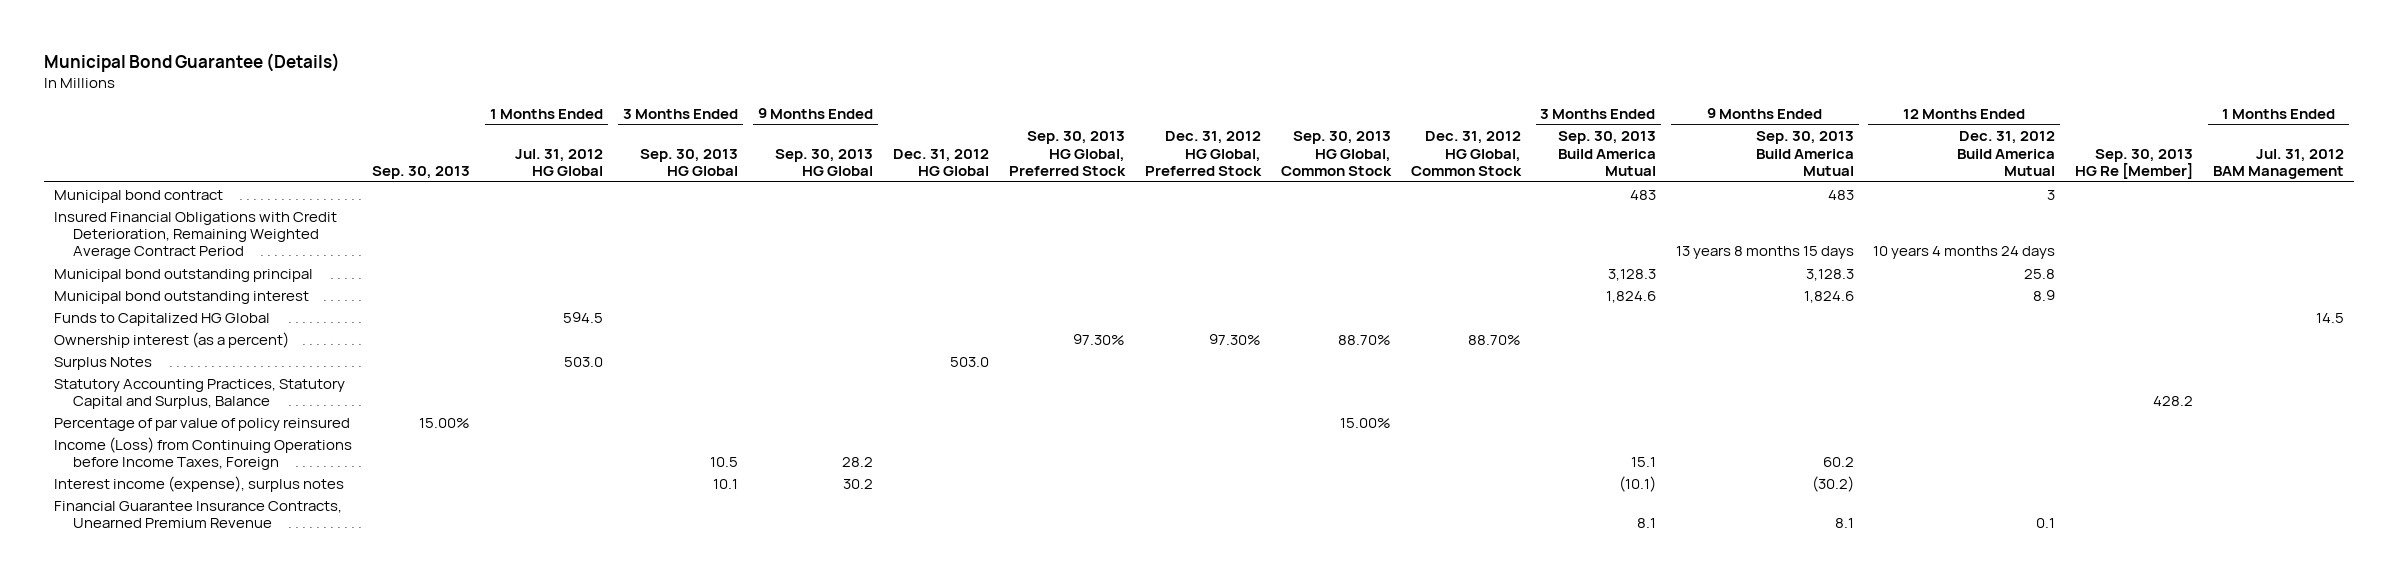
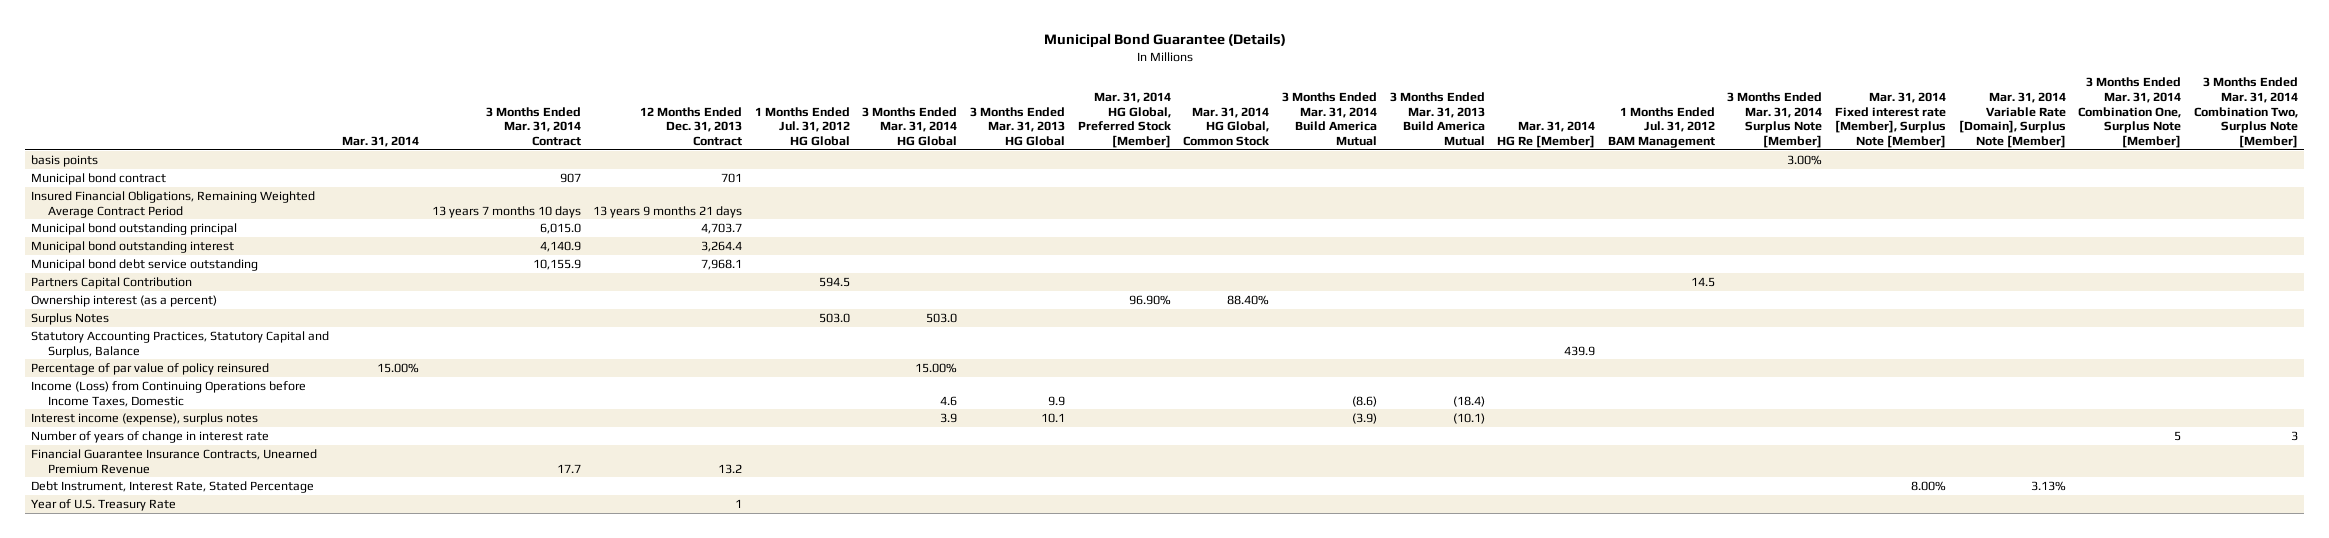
- | Sep. 30, 2013 | 1 Months Ended Jul. 31, 2012 HG Global | 3 Months Ended Sep. 30, 2013 HG Global | 9 Months Ended Sep. 30, 2013 HG Global | Dec. 31, 2012 HG Global | Sep. 30, 2013 HG Global, Preferred Stock | Dec. 31, 2012 HG Global, Preferred Stock | Sep. 30, 2013 HG Global, Common Stock | Dec. 31, 2012 HG Global, Common Stock | 3 Months Ended Sep. 30, 2013 Build America Mutual | 9 Months Ended Sep. 30, 2013 Build America Mutual | 12 Months Ended Dec. 31, 2012 Build America Mutual | Sep. 30, 2013 HG Re [Member] | 1 Months Ended Jul. 31, 2012 BAM Management
+ | Mar. 31, 2014 | 3 Months Ended Mar. 31, 2014 Contract | 12 Months Ended Dec. 31, 2013 Contract | 1 Months Ended Jul. 31, 2012 HG Global | 3 Months Ended Mar. 31, 2014 HG Global | 3 Months Ended Mar. 31, 2013 HG Global | Mar. 31, 2014 HG Global, Preferred Stock [Member] | Mar. 31, 2014 HG Global, Common Stock | 3 Months Ended Mar. 31, 2014 Build America Mutual | 3 Months Ended Mar. 31, 2013 Build America Mutual | Mar. 31, 2014 HG Re [Member] | 1 Months Ended Jul. 31, 2012 BAM Management | 3 Months Ended Mar. 31, 2014 Surplus Note [Member] | Mar. 31, 2014 Fixed interest rate [Member], Surplus Note [Member] | Mar. 31, 2014 Variable Rate [Domain], Surplus Note [Member] | 3 Months Ended Mar. 31, 2014 Combination One, Surplus Note [Member] | 3 Months Ended Mar. 31, 2014 Combination Two, Surplus Note [Member]
+ basis points | | | | | | | | | | | | | 3.00% | | | |
- Insured Financial Obligations with Credit Deterioration, Remaining Weighted Average Contract Period | | | | | | | | | | | 13 years 8 months 15 days | 10 years 4 months 24 days | |
+ Insured Financial Obligations, Remaining Weighted Average Contract Period | | 13 years 7 months 10 days | 13 years 9 months 21 days | | | | | | | | | | | | | |
- Funds to Capitalized HG Global | | 594.5 | | | | | | | | | | | | 14.5
+ Municipal bond debt service outstanding | | 10,155.9 | 7,968.1 | | | | | | | | | | | | | |
+ Partners Capital Contribution | | | | 594.5 | | | | | | | | 14.5 | | | | |
- Income (Loss) from Continuing Operations before Income Taxes, Foreign | | | 10.5 | 28.2 | | | | | | 15.1 | 60.2 | | |
+ Income (Loss) from Continuing Operations before Income Taxes, Domestic | | | | | 4.6 | 9.9 | | | (8.6) | (18.4) | | | | | | |
+ Number of years of change in interest rate | | | | | | | | | | | | | | | | 5 | 3
+ Debt Instrument, Interest Rate, Stated Percentage | | | | | | | | | | | | | | 8.00% | 3.13% | |
+ Year of U.S. Treasury Rate | | | 1 | | | | | | | | | | | | | |

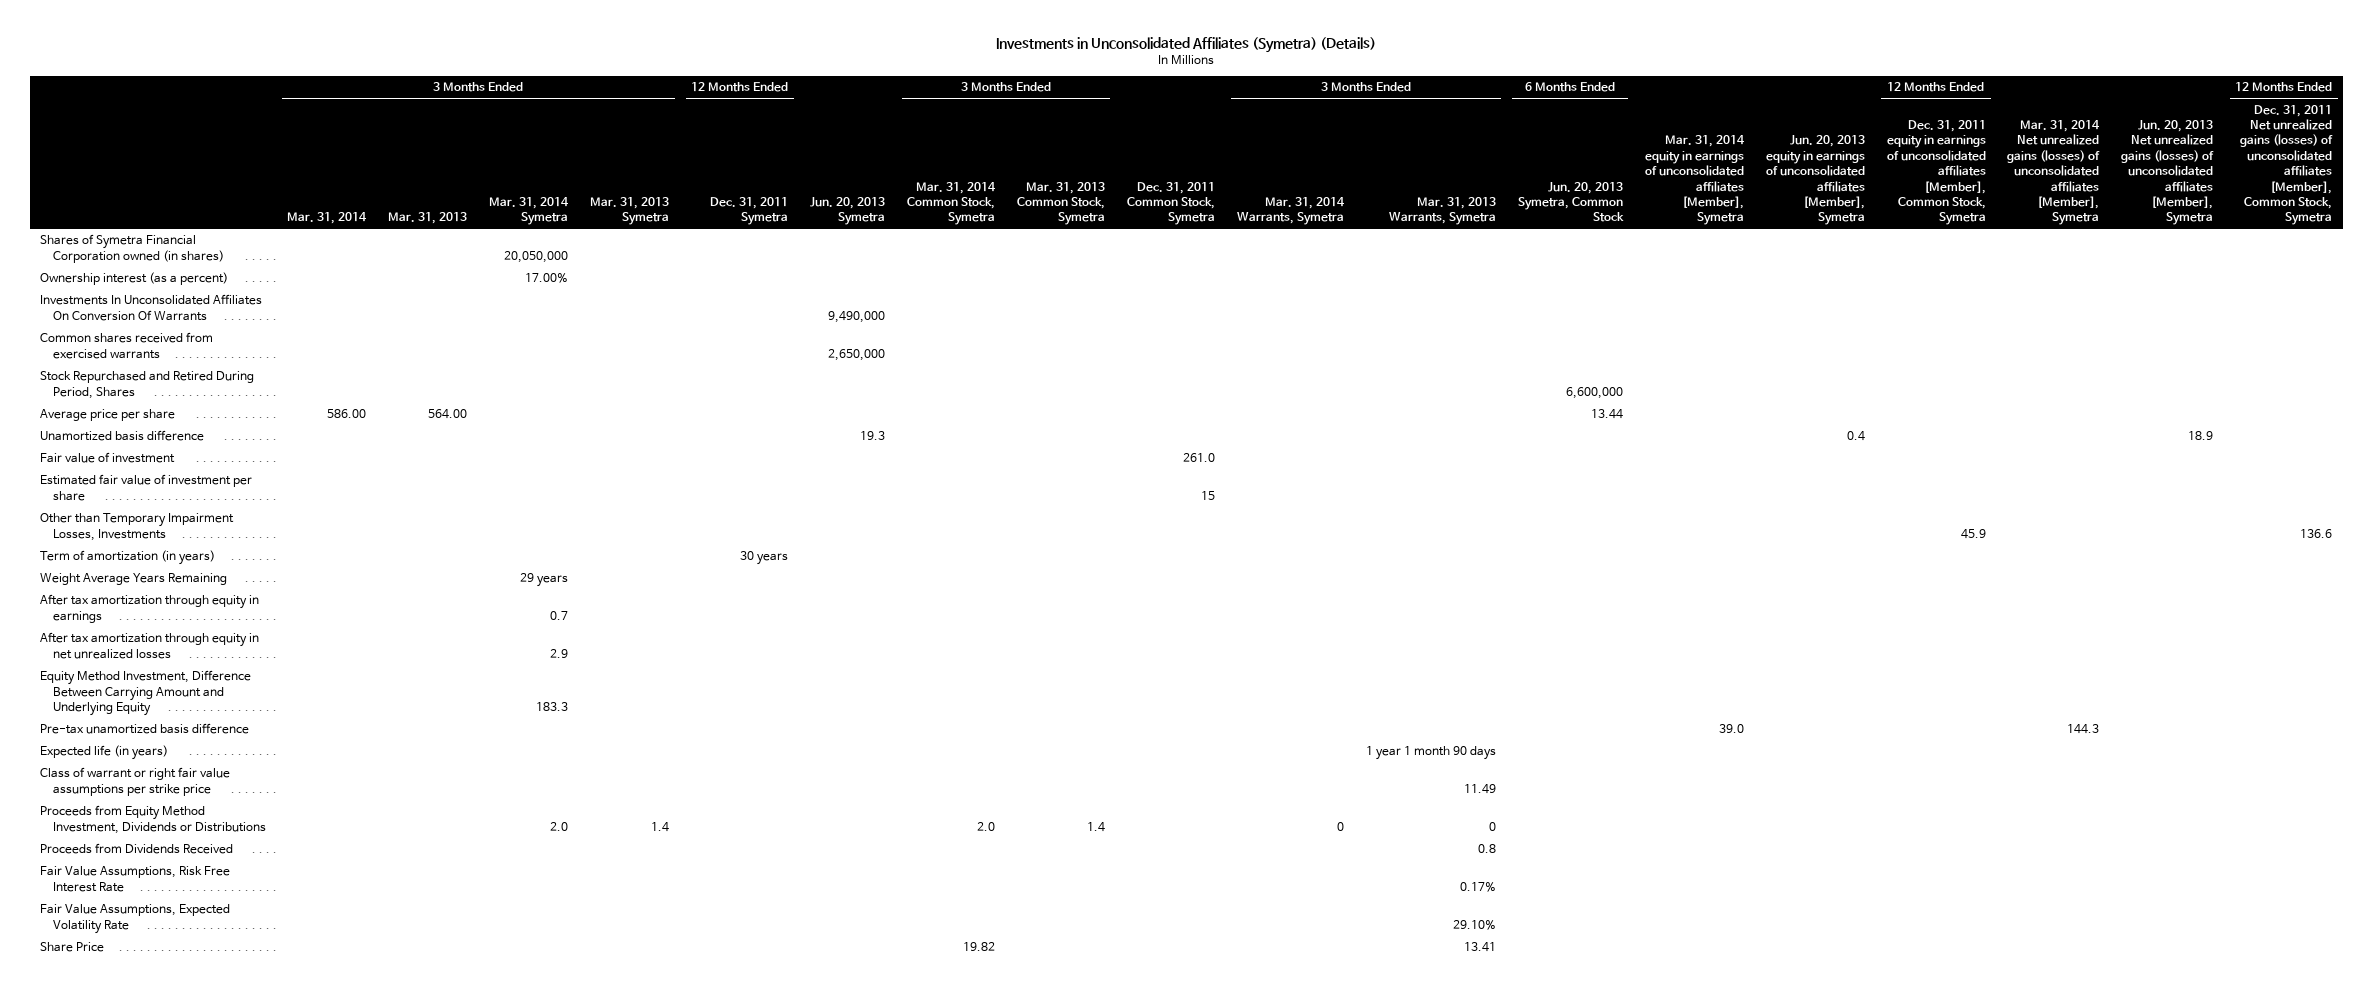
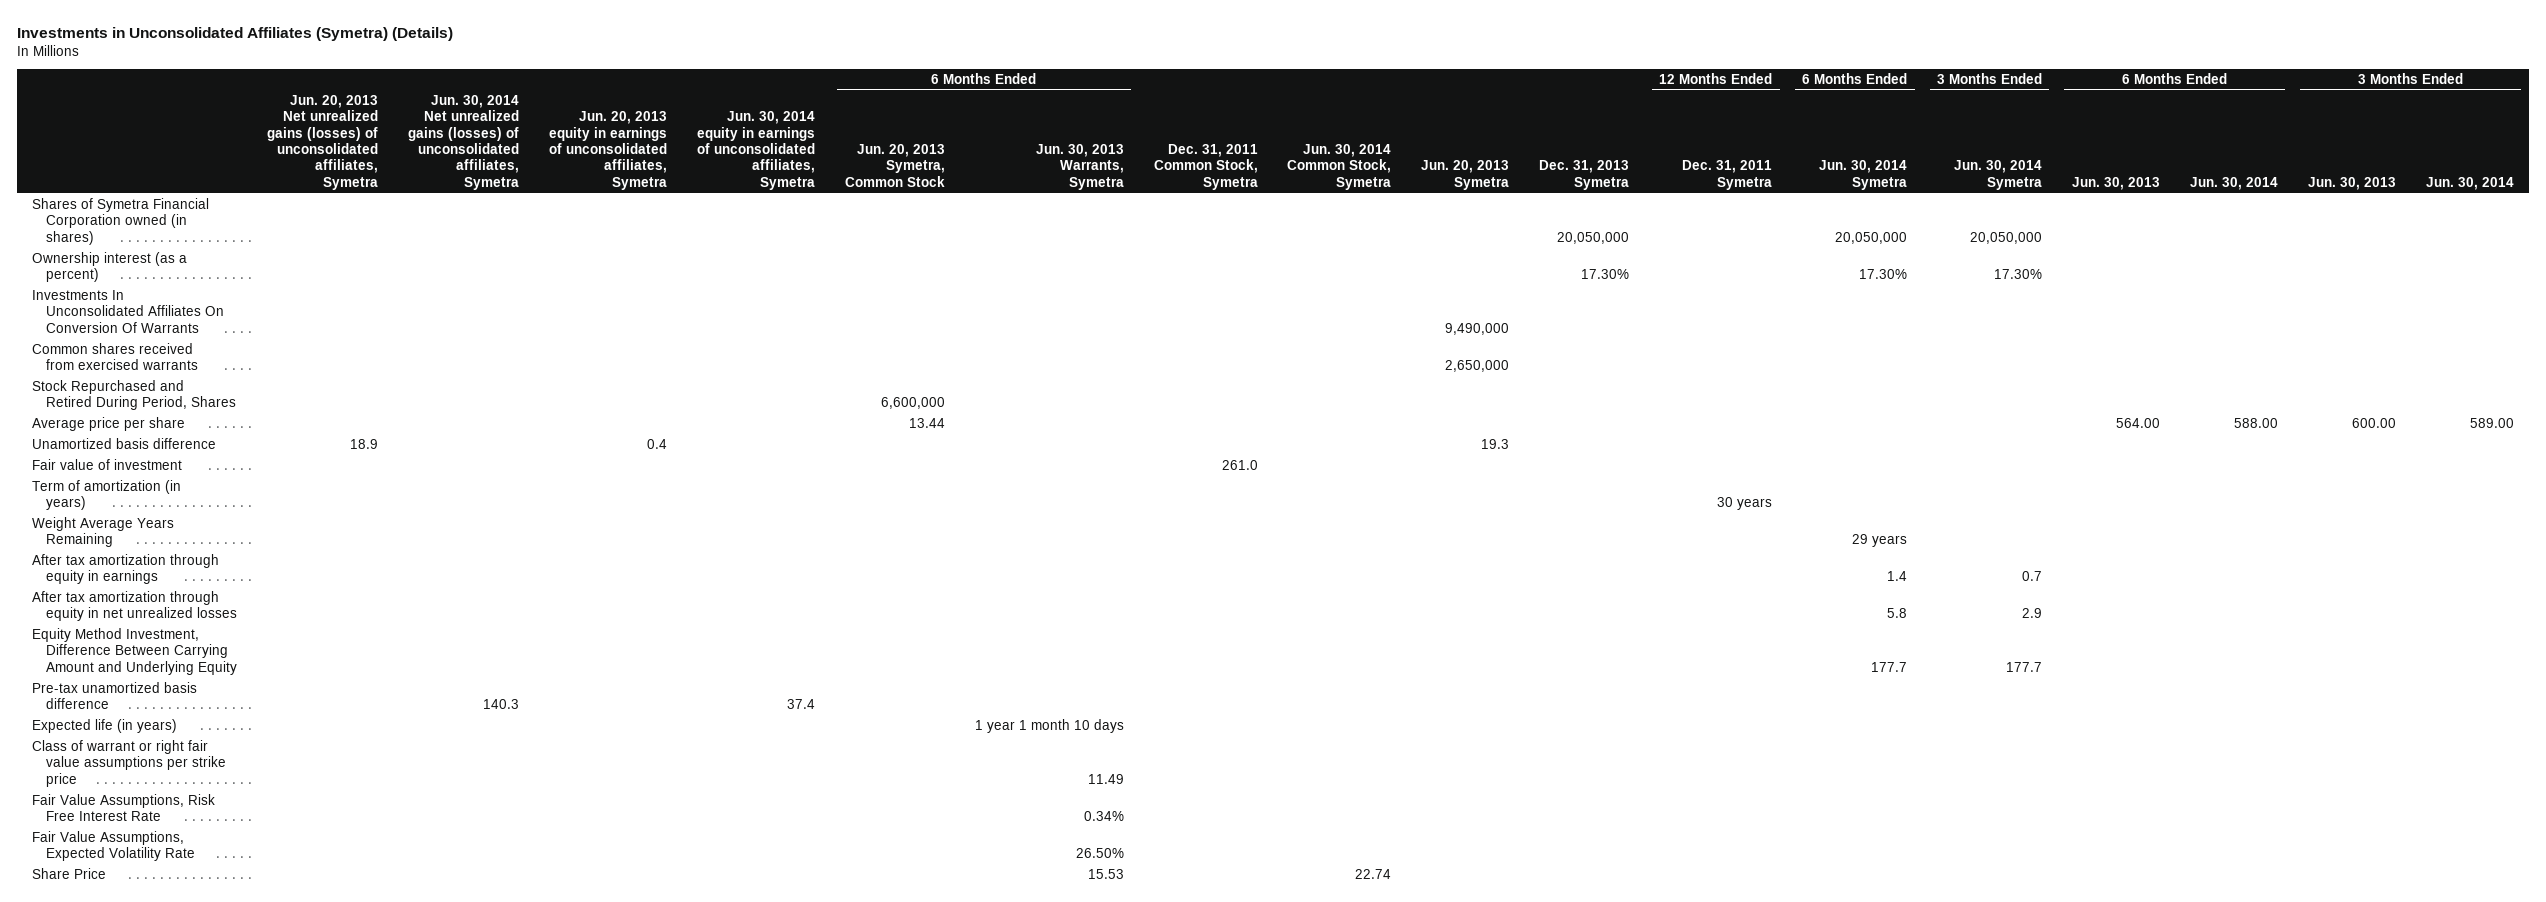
- | 3 Months Ended Mar. 31, 2014 | 3 Months Ended Mar. 31, 2013 | 3 Months Ended Mar. 31, 2014 Symetra | 3 Months Ended Mar. 31, 2013 Symetra | 12 Months Ended Dec. 31, 2011 Symetra | Jun. 20, 2013 Symetra | 3 Months Ended Mar. 31, 2014 Common Stock, Symetra | 3 Months Ended Mar. 31, 2013 Common Stock, Symetra | Dec. 31, 2011 Common Stock, Symetra | 3 Months Ended Mar. 31, 2014 Warrants, Symetra | 3 Months Ended Mar. 31, 2013 Warrants, Symetra | 6 Months Ended Jun. 20, 2013 Symetra, Common Stock | Mar. 31, 2014 equity in earnings of unconsolidated affiliates [Member], Symetra | Jun. 20, 2013 equity in earnings of unconsolidated affiliates [Member], Symetra | 12 Months Ended Dec. 31, 2011 equity in earnings of unconsolidated affiliates [Member], Common Stock, Symetra | Mar. 31, 2014 Net unrealized gains (losses) of unconsolidated affiliates [Member], Symetra | Jun. 20, 2013 Net unrealized gains (losses) of unconsolidated affiliates [Member], Symetra | 12 Months Ended Dec. 31, 2011 Net unrealized gains (losses) of unconsolidated affiliates [Member], Common Stock, Symetra
+ | Jun. 20, 2013 Net unrealized gains (losses) of unconsolidated affiliates, Symetra | Jun. 30, 2014 Net unrealized gains (losses) of unconsolidated affiliates, Symetra | Jun. 20, 2013 equity in earnings of unconsolidated affiliates, Symetra | Jun. 30, 2014 equity in earnings of unconsolidated affiliates, Symetra | 6 Months Ended Jun. 20, 2013 Symetra, Common Stock | 6 Months Ended Jun. 30, 2013 Warrants, Symetra | Dec. 31, 2011 Common Stock, Symetra | Jun. 30, 2014 Common Stock, Symetra | Jun. 20, 2013 Symetra | Dec. 31, 2013 Symetra | 12 Months Ended Dec. 31, 2011 Symetra | 6 Months Ended Jun. 30, 2014 Symetra | 3 Months Ended Jun. 30, 2014 Symetra | 6 Months Ended Jun. 30, 2013 | 6 Months Ended Jun. 30, 2014 | 3 Months Ended Jun. 30, 2013 | 3 Months Ended Jun. 30, 2014
- Estimated fair value of investment per share | | | | | | | | | 15 | | | | | | | | |
- Other than Temporary Impairment Losses, Investments | | | | | | | | | | | | | | | 45.9 | | | 136.6
- Proceeds from Equity Method Investment, Dividends or Distributions | | | 2.0 | 1.4 | | | 2.0 | 1.4 | | 0 | 0 | | | | | | |
- Proceeds from Dividends Received | | | | | | | | | | | 0.8 | | | | | | |

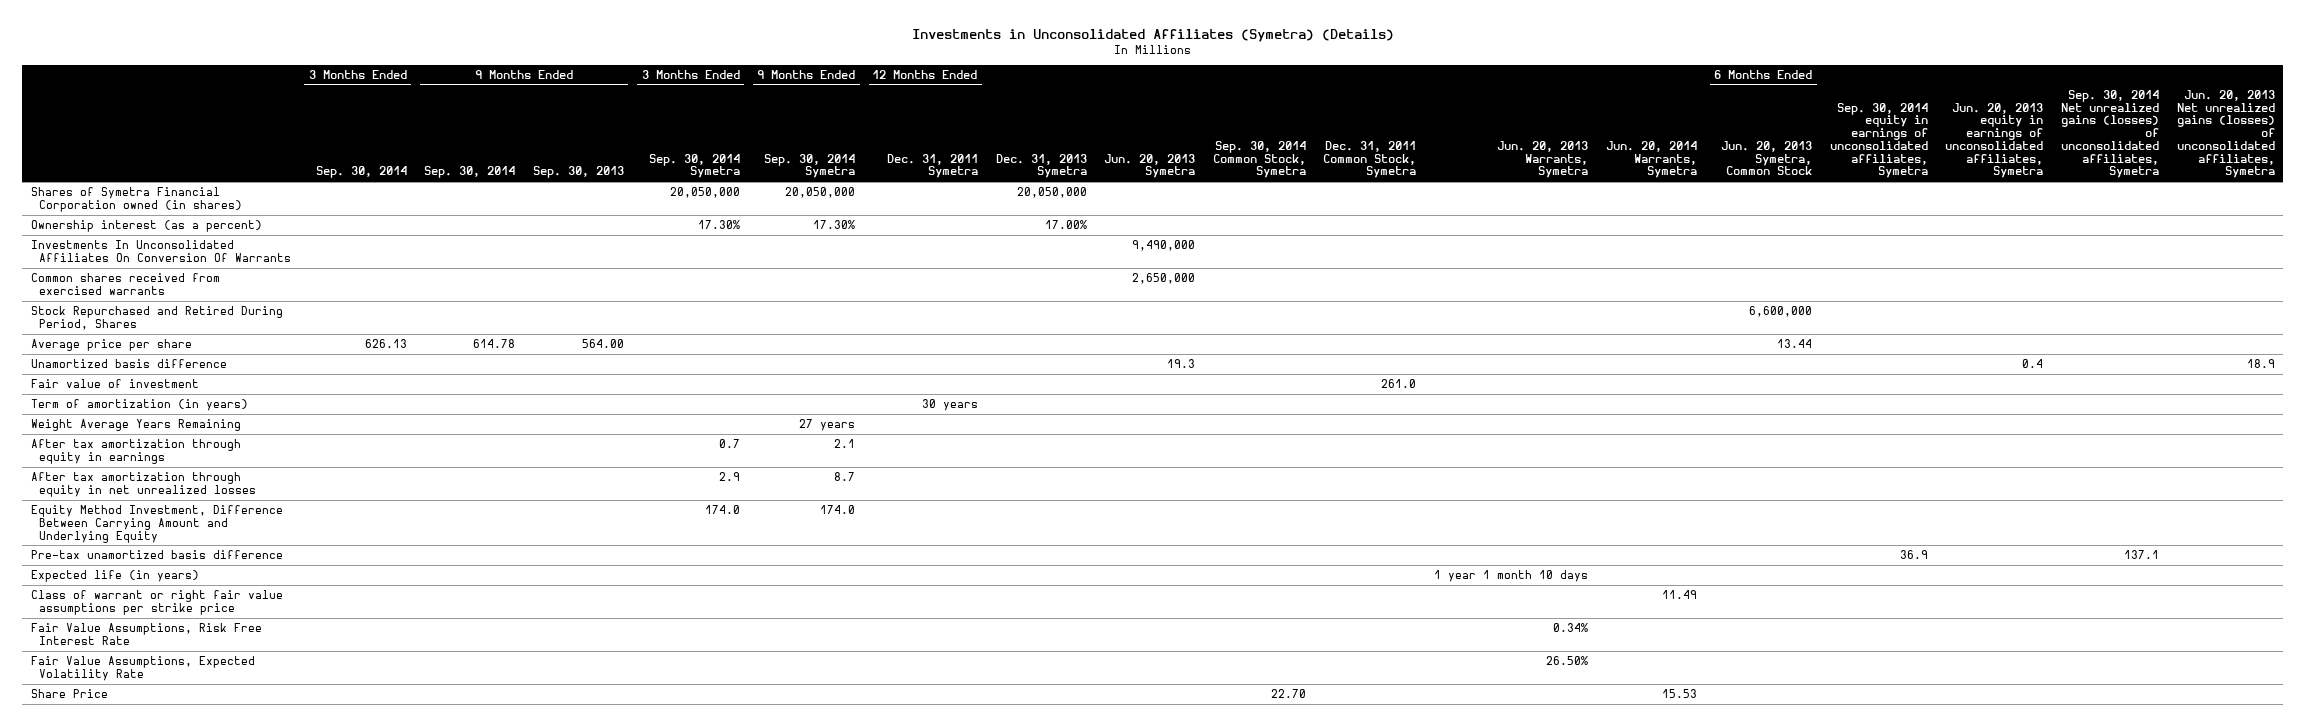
- | Jun. 20, 2013 Net unrealized gains (losses) of unconsolidated affiliates, Symetra | Jun. 30, 2014 Net unrealized gains (losses) of unconsolidated affiliates, Symetra | Jun. 20, 2013 equity in earnings of unconsolidated affiliates, Symetra | Jun. 30, 2014 equity in earnings of unconsolidated affiliates, Symetra | 6 Months Ended Jun. 20, 2013 Symetra, Common Stock | 6 Months Ended Jun. 30, 2013 Warrants, Symetra | Dec. 31, 2011 Common Stock, Symetra | Jun. 30, 2014 Common Stock, Symetra | Jun. 20, 2013 Symetra | Dec. 31, 2013 Symetra | 12 Months Ended Dec. 31, 2011 Symetra | 6 Months Ended Jun. 30, 2014 Symetra | 3 Months Ended Jun. 30, 2014 Symetra | 6 Months Ended Jun. 30, 2013 | 6 Months Ended Jun. 30, 2014 | 3 Months Ended Jun. 30, 2013 | 3 Months Ended Jun. 30, 2014
+ | 3 Months Ended Sep. 30, 2014 | 9 Months Ended Sep. 30, 2014 | 9 Months Ended Sep. 30, 2013 | 3 Months Ended Sep. 30, 2014 Symetra | 9 Months Ended Sep. 30, 2014 Symetra | 12 Months Ended Dec. 31, 2011 Symetra | Dec. 31, 2013 Symetra | Jun. 20, 2013 Symetra | Sep. 30, 2014 Common Stock, Symetra | Dec. 31, 2011 Common Stock, Symetra | Jun. 20, 2013 Warrants, Symetra | Jun. 20, 2014 Warrants, Symetra | 6 Months Ended Jun. 20, 2013 Symetra, Common Stock | Sep. 30, 2014 equity in earnings of unconsolidated affiliates, Symetra | Jun. 20, 2013 equity in earnings of unconsolidated affiliates, Symetra | Sep. 30, 2014 Net unrealized gains (losses) of unconsolidated affiliates, Symetra | Jun. 20, 2013 Net unrealized gains (losses) of unconsolidated affiliates, Symetra
- Ownership interest (as a percent) | | | | | | | | | | 17.30% | | 17.30% | 17.30% | | | |
+ Ownership interest (as a percent) | | | | 17.30% | 17.30% | | 17.00% | | | | | | | | | |

